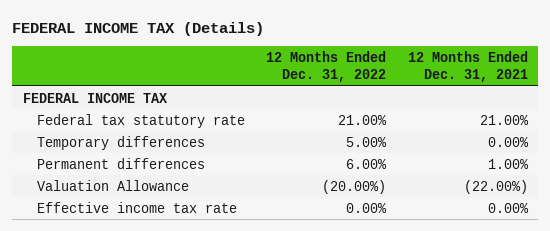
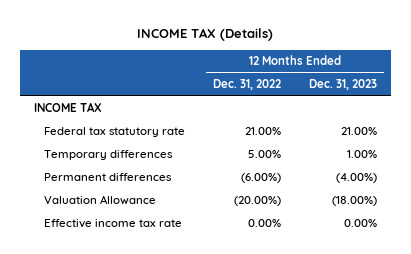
- FEDERAL INCOME TAX (Details)
+ INCOME TAX (Details)
- | 12 Months Ended Dec. 31, 2022 | 12 Months Ended Dec. 31, 2021
+ | 12 Months Ended Dec. 31, 2022 | 12 Months Ended Dec. 31, 2023
- FEDERAL INCOME TAX
+ INCOME TAX
- Permanent differences | 6.00% | 1.00%
+ Permanent differences | (6.00%) | (4.00%)

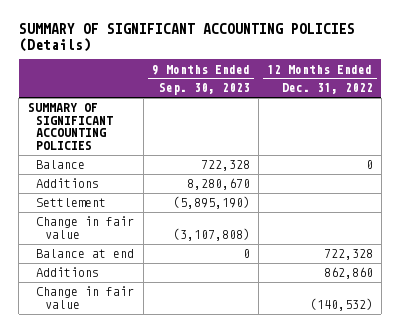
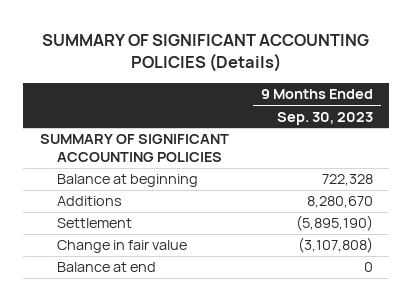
- | 9 Months Ended Sep. 30, 2023 | 12 Months Ended Dec. 31, 2022
+ | 9 Months Ended Sep. 30, 2023
- Balance | 722,328 | 0
+ Balance at beginning | 722,328
- Additions | | 862,860
- Change in fair value | | (140,532)

